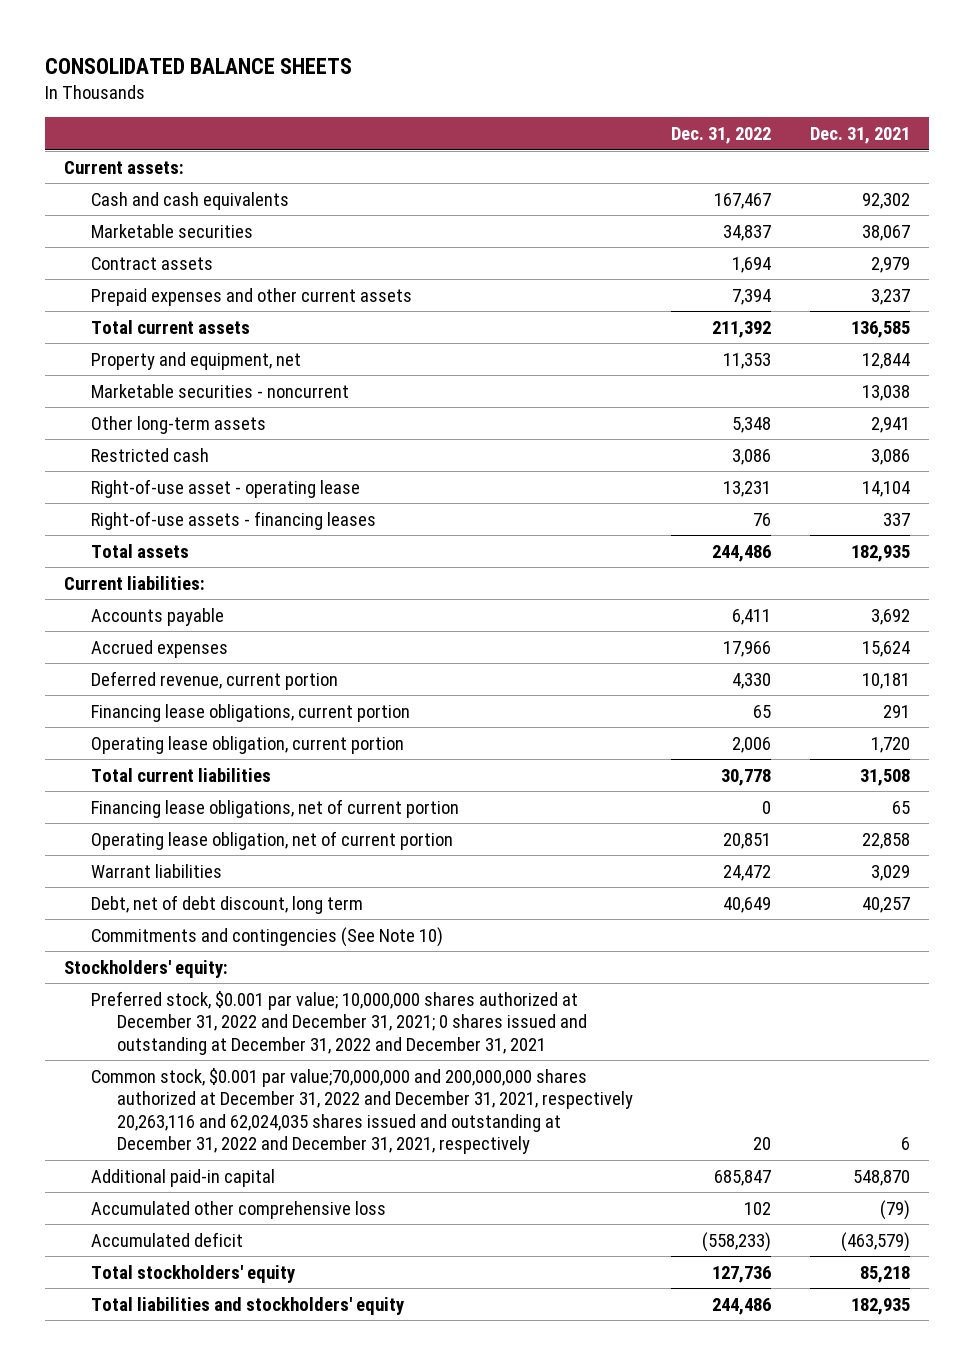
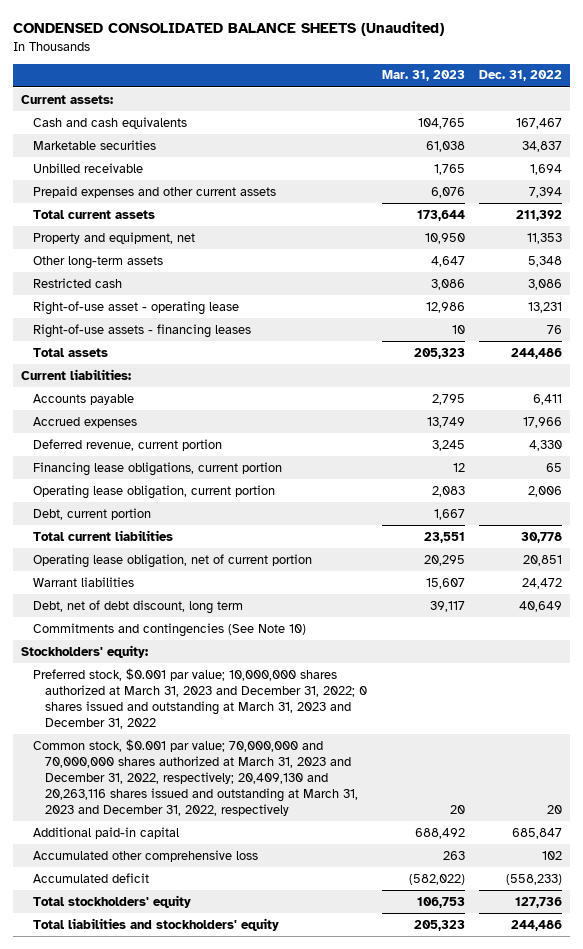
- CONSOLIDATED BALANCE SHEETS
+ CONDENSED CONSOLIDATED BALANCE SHEETS (Unaudited)
- | Dec. 31, 2022 | Dec. 31, 2021
+ | Mar. 31, 2023 | Dec. 31, 2022
- Contract assets | 1,694 | 2,979
+ Unbilled receivable | 1,765 | 1,694
- Marketable securities - noncurrent | | 13,038
+ Debt, current portion | 1,667 |
- Financing lease obligations, net of current portion | 0 | 65
- Preferred stock, $0.001 par value; 10,000,000 shares authorized at December 31, 2022 and December 31, 2021; 0 shares issued and outstanding at December 31, 2022 and December 31, 2021
- Common stock, $0.001 par value;70,000,000 and 200,000,000 shares authorized at December 31, 2022 and December 31, 2021, respectively 20,263,116 and 62,024,035 shares issued and outstanding at December 31, 2022 and December 31, 2021, respectively | 20 | 6
+ Preferred stock, $0.001 par value; 10,000,000 shares authorized at March 31, 2023 and December 31, 2022; 0 shares issued and outstanding at March 31, 2023 and December 31, 2022
+ Common stock, $0.001 par value; 70,000,000 and 70,000,000 shares authorized at March 31, 2023 and December 31, 2022, respectively; 20,409,130 and 20,263,116 shares issued and outstanding at March 31, 2023 and December 31, 2022, respectively | 20 | 20

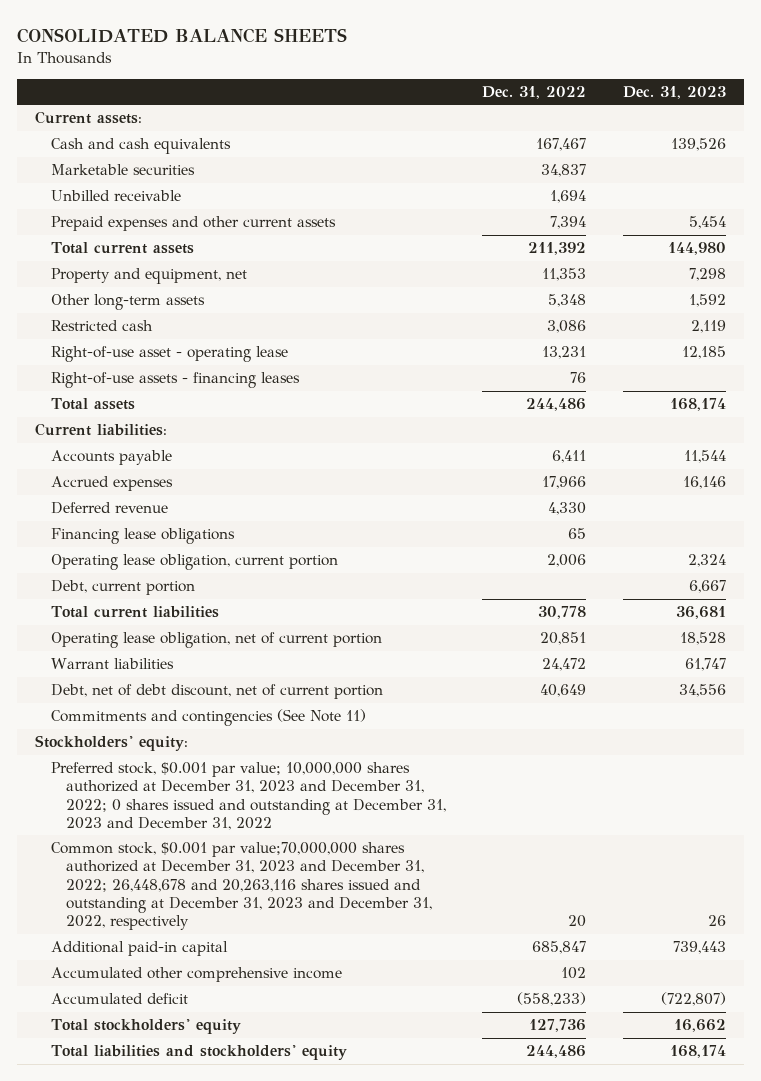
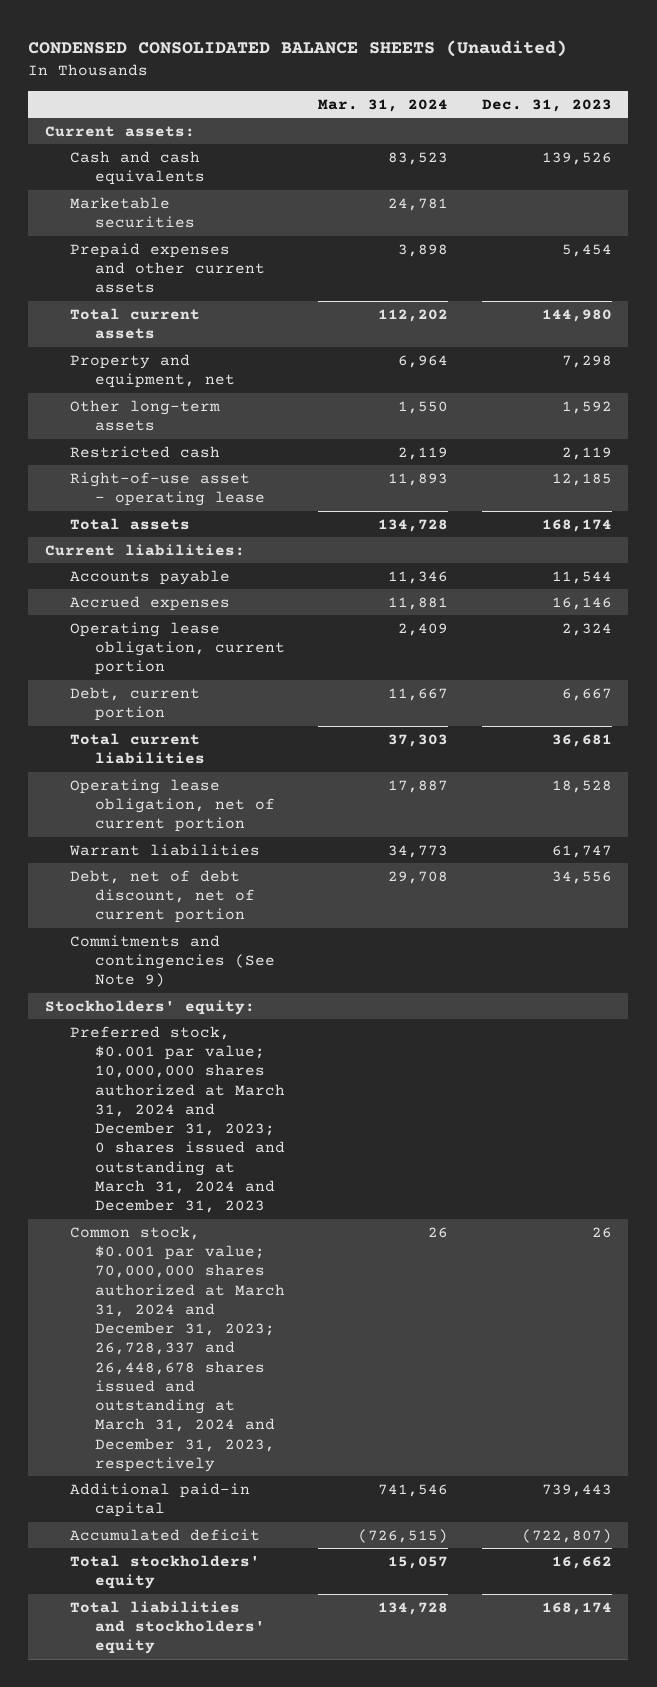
- CONSOLIDATED BALANCE SHEETS
+ CONDENSED CONSOLIDATED BALANCE SHEETS (Unaudited)
- | Dec. 31, 2022 | Dec. 31, 2023
+ | Mar. 31, 2024 | Dec. 31, 2023
- Unbilled receivable | 1,694 |
- Right-of-use assets - financing leases | 76 |
- Deferred revenue | 4,330 |
- Financing lease obligations | 65 |
- Commitments and contingencies (See Note 11)
+ Commitments and contingencies (See Note 9)
- Preferred stock, $0.001 par value; 10,000,000 shares authorized at December 31, 2023 and December 31, 2022; 0 shares issued and outstanding at December 31, 2023 and December 31, 2022
- Common stock, $0.001 par value;70,000,000 shares authorized at December 31, 2023 and December 31, 2022; 26,448,678 and 20,263,116 shares issued and outstanding at December 31, 2023 and December 31, 2022, respectively | 20 | 26
+ Preferred stock, $0.001 par value; 10,000,000 shares authorized at March 31, 2024 and December 31, 2023; 0 shares issued and outstanding at March 31, 2024 and December 31, 2023
+ Common stock, $0.001 par value; 70,000,000 shares authorized at March 31, 2024 and December 31, 2023; 26,728,337 and 26,448,678 shares issued and outstanding at March 31, 2024 and December 31, 2023, respectively | 26 | 26
- Accumulated other comprehensive income | 102 |

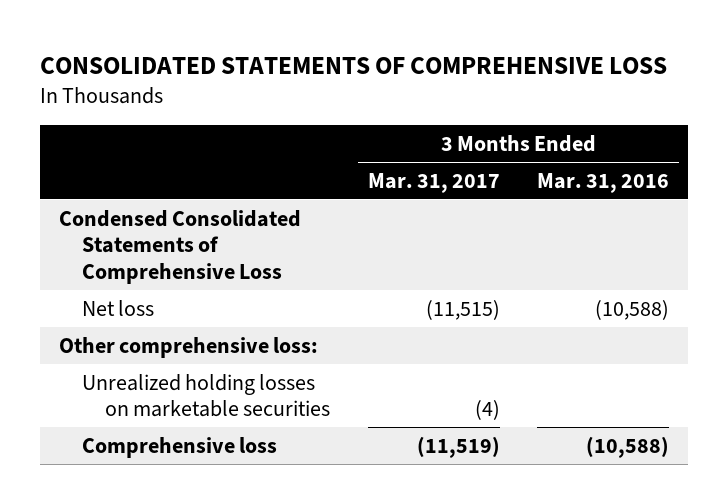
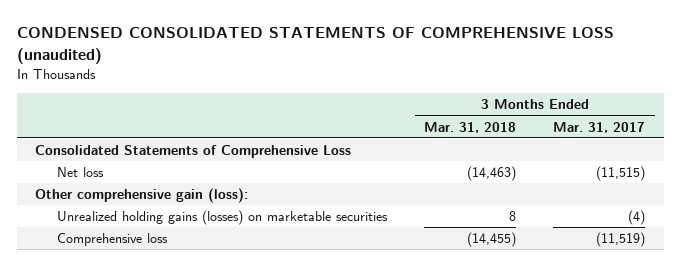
- CONSOLIDATED STATEMENTS OF COMPREHENSIVE LOSS
+ CONDENSED CONSOLIDATED STATEMENTS OF COMPREHENSIVE LOSS (unaudited)
- | 3 Months Ended Mar. 31, 2017 | 3 Months Ended Mar. 31, 2016
+ | 3 Months Ended Mar. 31, 2018 | 3 Months Ended Mar. 31, 2017
- Condensed Consolidated Statements of Comprehensive Loss
+ Consolidated Statements of Comprehensive Loss
- Other comprehensive loss:
- Unrealized holding losses on marketable securities | (4) |
+ Other comprehensive gain (loss):
+ Unrealized holding gains (losses) on marketable securities | 8 | (4)

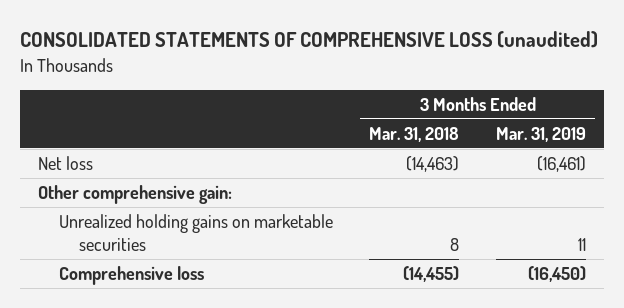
- CONDENSED CONSOLIDATED STATEMENTS OF COMPREHENSIVE LOSS (unaudited)
+ CONSOLIDATED STATEMENTS OF COMPREHENSIVE LOSS (unaudited)
- | 3 Months Ended Mar. 31, 2018 | 3 Months Ended Mar. 31, 2017
+ | 3 Months Ended Mar. 31, 2018 | 3 Months Ended Mar. 31, 2019
- Consolidated Statements of Comprehensive Loss
- Other comprehensive gain (loss):
- Unrealized holding gains (losses) on marketable securities | 8 | (4)
+ Other comprehensive gain:
+ Unrealized holding gains on marketable securities | 8 | 11

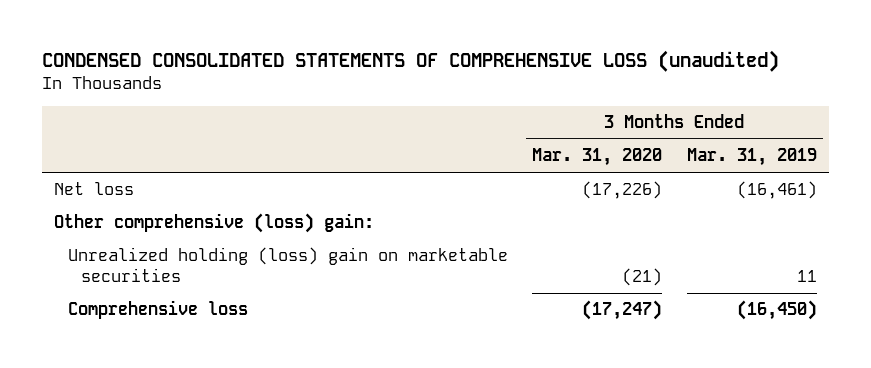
- CONSOLIDATED STATEMENTS OF COMPREHENSIVE LOSS (unaudited)
+ CONDENSED CONSOLIDATED STATEMENTS OF COMPREHENSIVE LOSS (unaudited)
- | 3 Months Ended Mar. 31, 2018 | 3 Months Ended Mar. 31, 2019
+ | 3 Months Ended Mar. 31, 2020 | 3 Months Ended Mar. 31, 2019
- Other comprehensive gain:
- Unrealized holding gains on marketable securities | 8 | 11
+ Other comprehensive (loss) gain:
+ Unrealized holding (loss) gain on marketable securities | (21) | 11

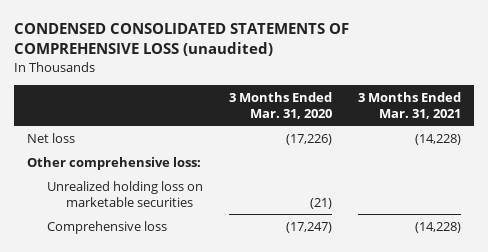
- | 3 Months Ended Mar. 31, 2020 | 3 Months Ended Mar. 31, 2019
+ | 3 Months Ended Mar. 31, 2020 | 3 Months Ended Mar. 31, 2021
- Other comprehensive (loss) gain:
- Unrealized holding (loss) gain on marketable securities | (21) | 11
+ Other comprehensive loss:
+ Unrealized holding loss on marketable securities | (21) |

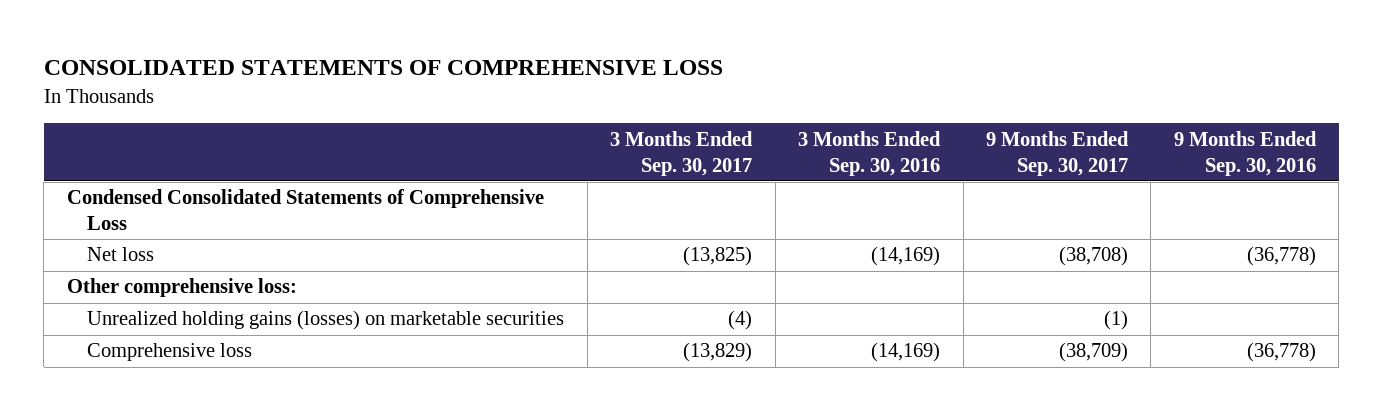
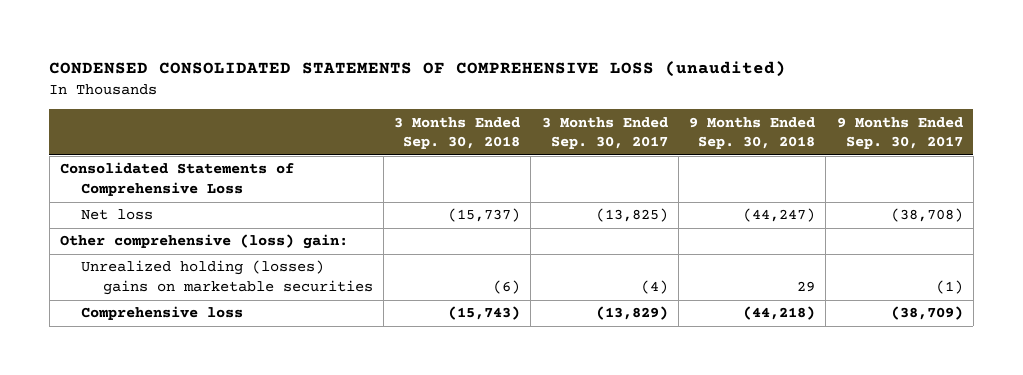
- CONSOLIDATED STATEMENTS OF COMPREHENSIVE LOSS
+ CONDENSED CONSOLIDATED STATEMENTS OF COMPREHENSIVE LOSS (unaudited)
- | 3 Months Ended Sep. 30, 2017 | 3 Months Ended Sep. 30, 2016 | 9 Months Ended Sep. 30, 2017 | 9 Months Ended Sep. 30, 2016
+ | 3 Months Ended Sep. 30, 2018 | 3 Months Ended Sep. 30, 2017 | 9 Months Ended Sep. 30, 2018 | 9 Months Ended Sep. 30, 2017
- Condensed Consolidated Statements of Comprehensive Loss
+ Consolidated Statements of Comprehensive Loss
- Other comprehensive loss:
- Unrealized holding gains (losses) on marketable securities | (4) | | (1) |
+ Other comprehensive (loss) gain:
+ Unrealized holding (losses) gains on marketable securities | (6) | (4) | 29 | (1)

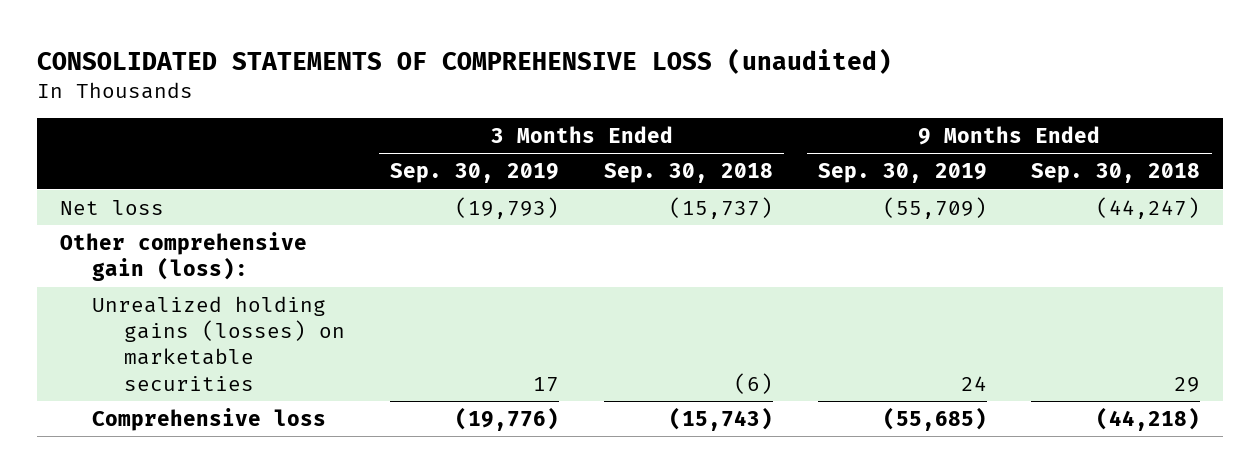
- CONDENSED CONSOLIDATED STATEMENTS OF COMPREHENSIVE LOSS (unaudited)
+ CONSOLIDATED STATEMENTS OF COMPREHENSIVE LOSS (unaudited)
- | 3 Months Ended Sep. 30, 2018 | 3 Months Ended Sep. 30, 2017 | 9 Months Ended Sep. 30, 2018 | 9 Months Ended Sep. 30, 2017
+ | 3 Months Ended Sep. 30, 2019 | 3 Months Ended Sep. 30, 2018 | 9 Months Ended Sep. 30, 2019 | 9 Months Ended Sep. 30, 2018
- Consolidated Statements of Comprehensive Loss
- Other comprehensive (loss) gain:
- Unrealized holding (losses) gains on marketable securities | (6) | (4) | 29 | (1)
+ Other comprehensive gain (loss):
+ Unrealized holding gains (losses) on marketable securities | 17 | (6) | 24 | 29

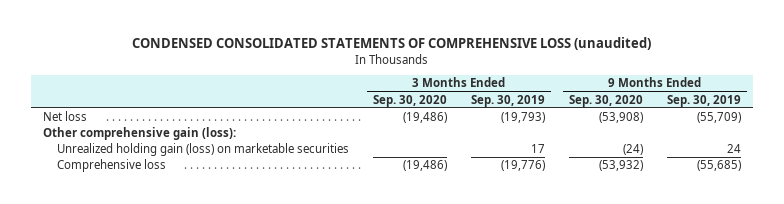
- CONSOLIDATED STATEMENTS OF COMPREHENSIVE LOSS (unaudited)
+ CONDENSED CONSOLIDATED STATEMENTS OF COMPREHENSIVE LOSS (unaudited)
- | 3 Months Ended Sep. 30, 2019 | 3 Months Ended Sep. 30, 2018 | 9 Months Ended Sep. 30, 2019 | 9 Months Ended Sep. 30, 2018
+ | 3 Months Ended Sep. 30, 2020 | 3 Months Ended Sep. 30, 2019 | 9 Months Ended Sep. 30, 2020 | 9 Months Ended Sep. 30, 2019
- Unrealized holding gains (losses) on marketable securities | 17 | (6) | 24 | 29
+ Unrealized holding gain (loss) on marketable securities | | 17 | (24) | 24

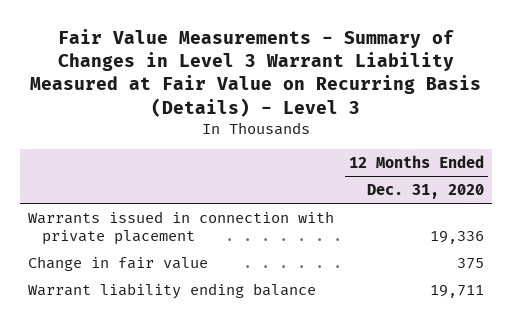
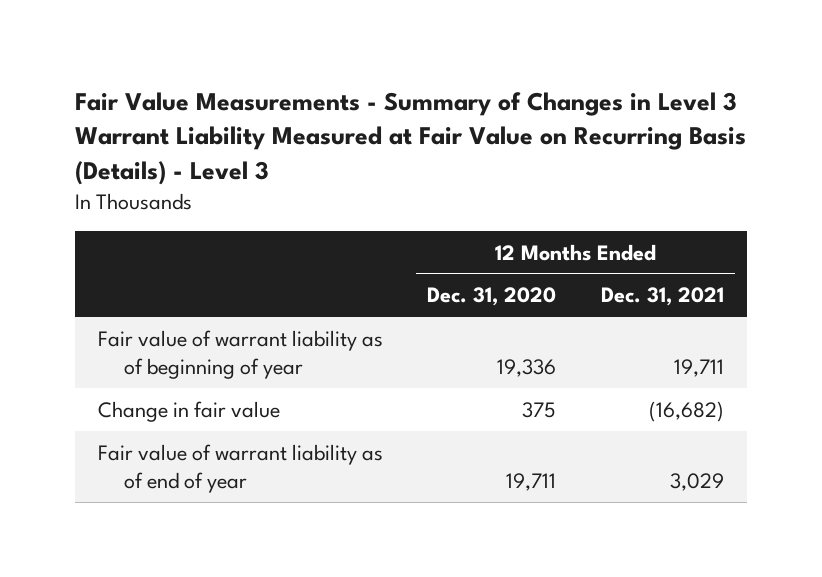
- | 12 Months Ended Dec. 31, 2020
+ | 12 Months Ended Dec. 31, 2020 | 12 Months Ended Dec. 31, 2021
- Warrants issued in connection with private placement | 19,336
+ Fair value of warrant liability as of beginning of year | 19,336 | 19,711
- Warrant liability ending balance | 19,711
+ Fair value of warrant liability as of end of year | 19,711 | 3,029

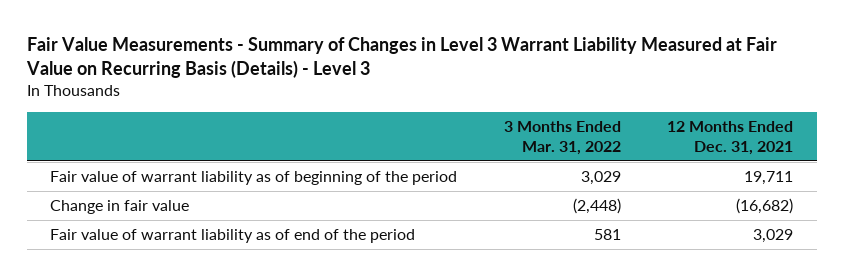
- | 12 Months Ended Dec. 31, 2020 | 12 Months Ended Dec. 31, 2021
+ | 3 Months Ended Mar. 31, 2022 | 12 Months Ended Dec. 31, 2021
- Fair value of warrant liability as of beginning of year | 19,336 | 19,711
+ Fair value of warrant liability as of beginning of the period | 3,029 | 19,711
- Fair value of warrant liability as of end of year | 19,711 | 3,029
+ Fair value of warrant liability as of end of the period | 581 | 3,029

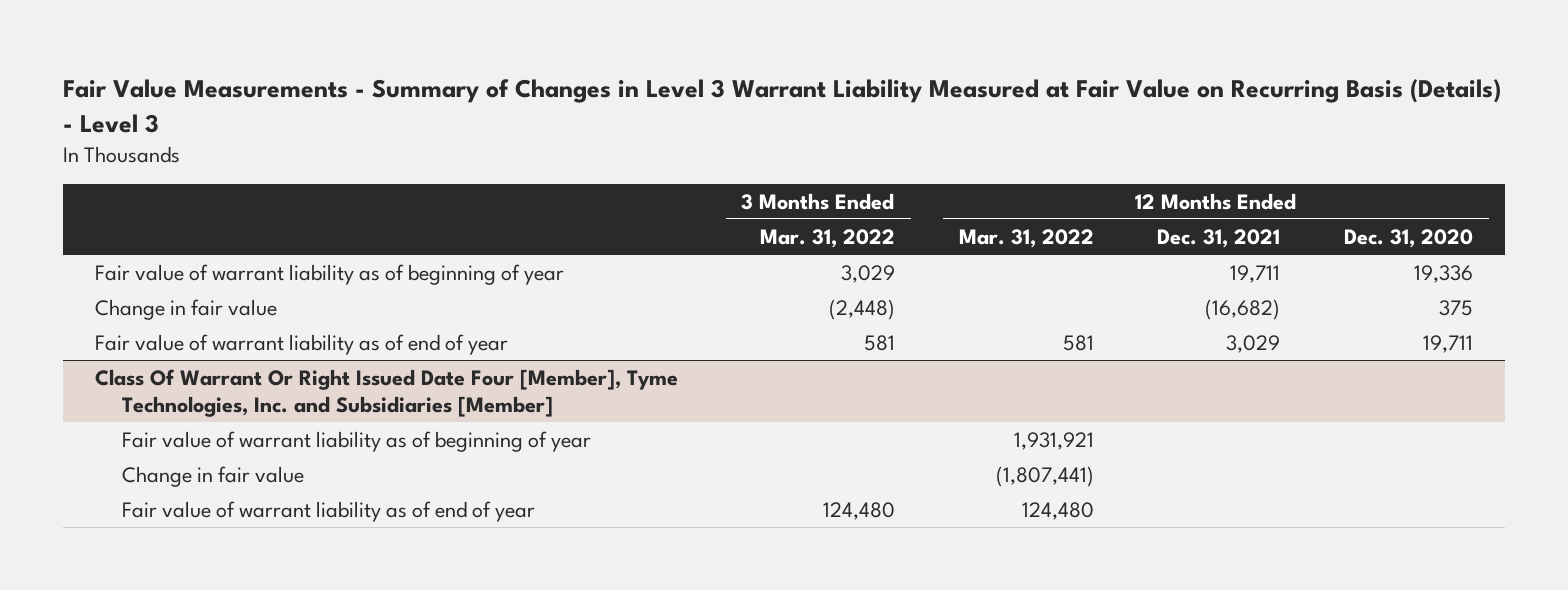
- | 3 Months Ended Mar. 31, 2022 | 12 Months Ended Dec. 31, 2021
+ | 3 Months Ended Mar. 31, 2022 | 12 Months Ended Mar. 31, 2022 | 12 Months Ended Dec. 31, 2021 | 12 Months Ended Dec. 31, 2020
- Fair value of warrant liability as of beginning of the period | 3,029 | 19,711
+ Fair value of warrant liability as of beginning of year | 3,029 | | 19,711 | 19,336
- Fair value of warrant liability as of end of the period | 581 | 3,029
+ Fair value of warrant liability as of end of year | 581 | 581 | 3,029 | 19,711
+ Class Of Warrant Or Right Issued Date Four [Member], Tyme Technologies, Inc. and Subsidiaries [Member]
+ Fair value of warrant liability as of beginning of year | | 1,931,921 | |
+ Change in fair value | | (1,807,441) | |
+ Fair value of warrant liability as of end of year | 124,480 | 124,480 | |

